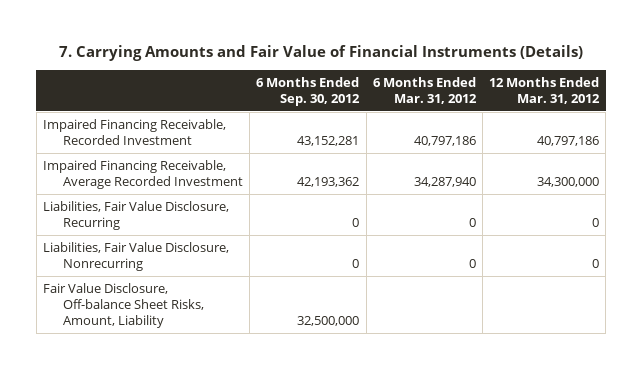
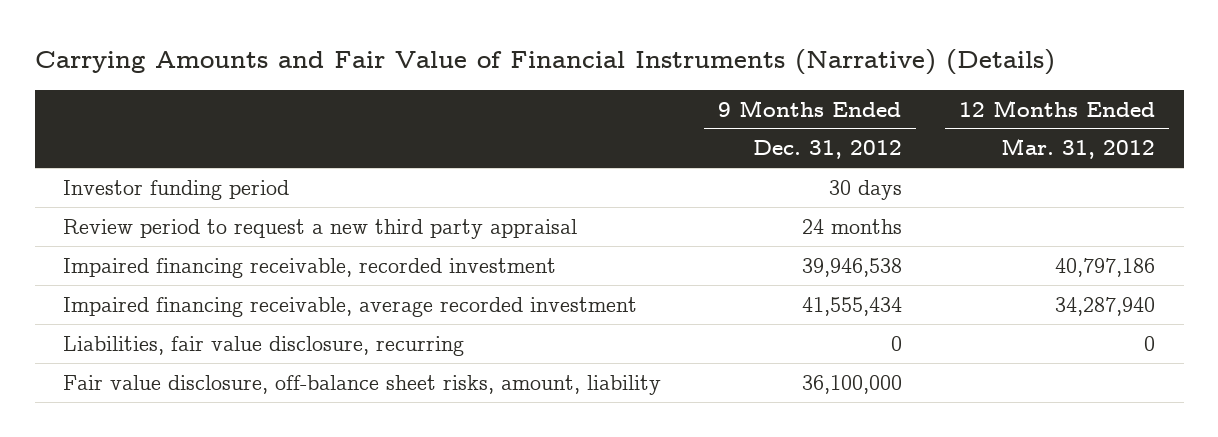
- 7. Carrying Amounts and Fair Value of Financial Instruments (Details)
+ Carrying Amounts and Fair Value of Financial Instruments (Narrative) (Details)
- | 6 Months Ended Sep. 30, 2012 | 6 Months Ended Mar. 31, 2012 | 12 Months Ended Mar. 31, 2012
+ | 9 Months Ended Dec. 31, 2012 | 12 Months Ended Mar. 31, 2012
- Impaired Financing Receivable, Recorded Investment | 43,152,281 | 40,797,186 | 40,797,186
- Impaired Financing Receivable, Average Recorded Investment | 42,193,362 | 34,287,940 | 34,300,000
- Liabilities, Fair Value Disclosure, Recurring | 0 | 0 | 0
- Liabilities, Fair Value Disclosure, Nonrecurring | 0 | 0 | 0
- Fair Value Disclosure, Off-balance Sheet Risks, Amount, Liability | 32,500,000 | |
+ Investor funding period | 30 days |
+ Review period to request a new third party appraisal | 24 months |
+ Impaired financing receivable, recorded investment | 39,946,538 | 40,797,186
+ Impaired financing receivable, average recorded investment | 41,555,434 | 34,287,940
+ Liabilities, fair value disclosure, recurring | 0 | 0
+ Fair value disclosure, off-balance sheet risks, amount, liability | 36,100,000 |

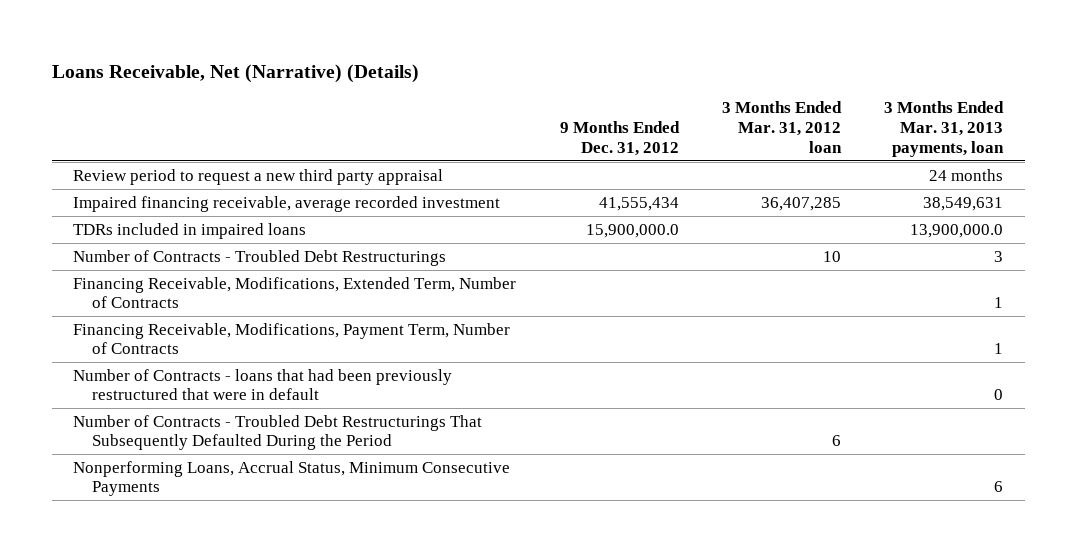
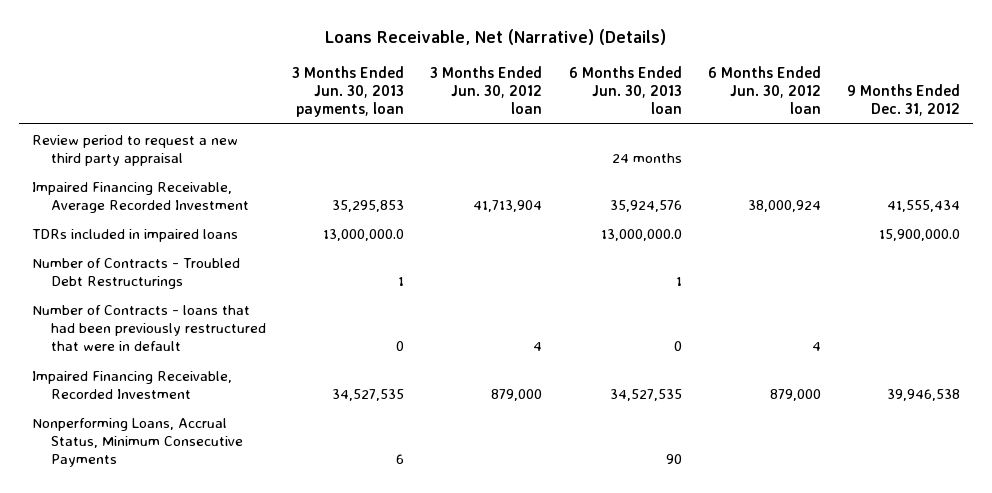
- | 9 Months Ended Dec. 31, 2012 | 3 Months Ended Mar. 31, 2012 loan | 3 Months Ended Mar. 31, 2013 payments, loan
+ | 3 Months Ended Jun. 30, 2013 payments, loan | 3 Months Ended Jun. 30, 2012 loan | 6 Months Ended Jun. 30, 2013 loan | 6 Months Ended Jun. 30, 2012 loan | 9 Months Ended Dec. 31, 2012
- Impaired financing receivable, average recorded investment | 41,555,434 | 36,407,285 | 38,549,631
+ Impaired Financing Receivable, Average Recorded Investment | 35,295,853 | 41,713,904 | 35,924,576 | 38,000,924 | 41,555,434
- Financing Receivable, Modifications, Extended Term, Number of Contracts | | | 1
- Financing Receivable, Modifications, Payment Term, Number of Contracts | | | 1
- Number of Contracts - Troubled Debt Restructurings That Subsequently Defaulted During the Period | | 6 |
+ Impaired Financing Receivable, Recorded Investment | 34,527,535 | 879,000 | 34,527,535 | 879,000 | 39,946,538

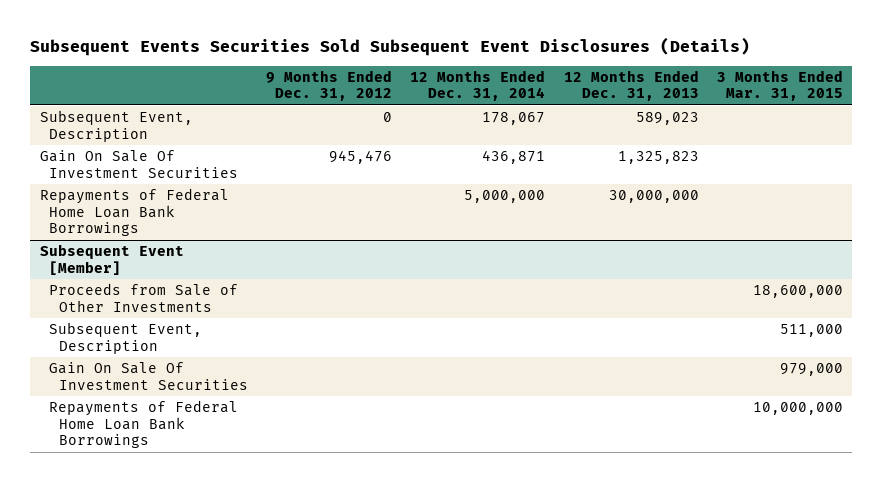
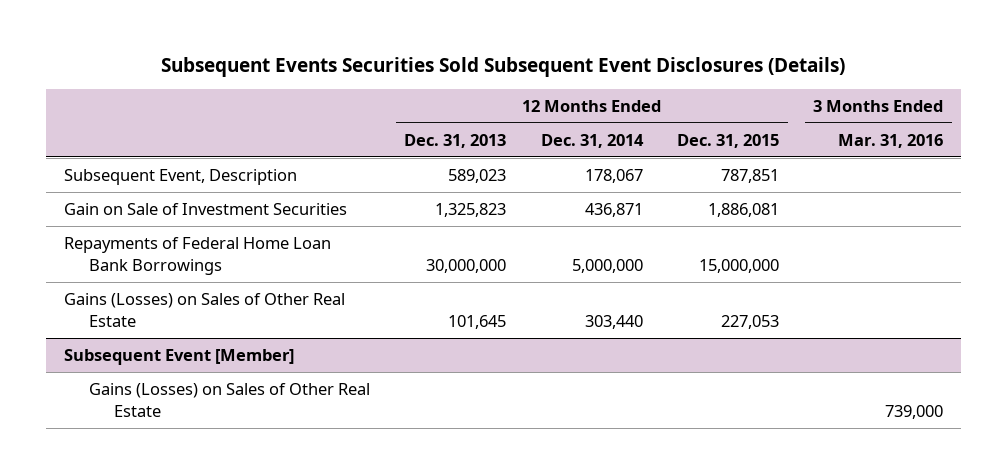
- | 9 Months Ended Dec. 31, 2012 | 12 Months Ended Dec. 31, 2014 | 12 Months Ended Dec. 31, 2013 | 3 Months Ended Mar. 31, 2015
+ | 12 Months Ended Dec. 31, 2013 | 12 Months Ended Dec. 31, 2014 | 12 Months Ended Dec. 31, 2015 | 3 Months Ended Mar. 31, 2016
- Gain On Sale Of Investment Securities | 945,476 | 436,871 | 1,325,823 |
+ Gain on Sale of Investment Securities | 1,325,823 | 436,871 | 1,886,081 |
+ Gains (Losses) on Sales of Other Real Estate | 101,645 | 303,440 | 227,053 |
@ Subsequent Event [Member]
- Proceeds from Sale of Other Investments | | | | 18,600,000
- Subsequent Event, Description | | | | 511,000
- Gain On Sale Of Investment Securities | | | | 979,000
- Repayments of Federal Home Loan Bank Borrowings | | | | 10,000,000
+ Gains (Losses) on Sales of Other Real Estate | | | | 739,000

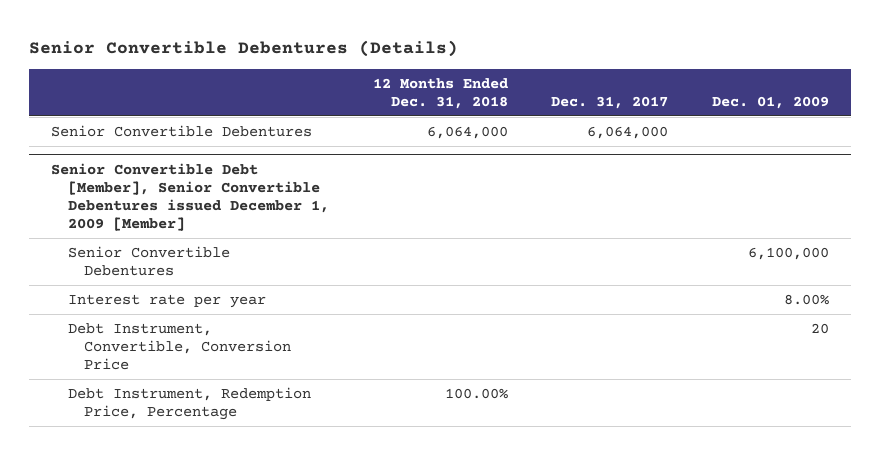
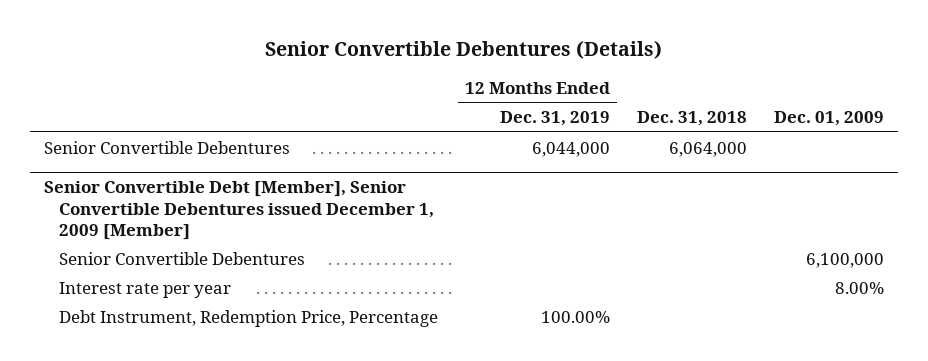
- | 12 Months Ended Dec. 31, 2018 | Dec. 31, 2017 | Dec. 01, 2009
+ | 12 Months Ended Dec. 31, 2019 | Dec. 31, 2018 | Dec. 01, 2009
@ Senior Convertible Debt [Member], Senior Convertible Debentures issued December 1, 2009 [Member]
- Debt Instrument, Convertible, Conversion Price | | | 20

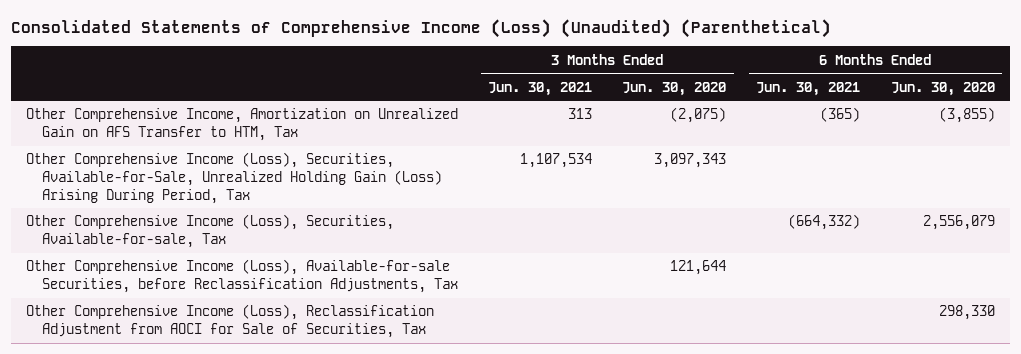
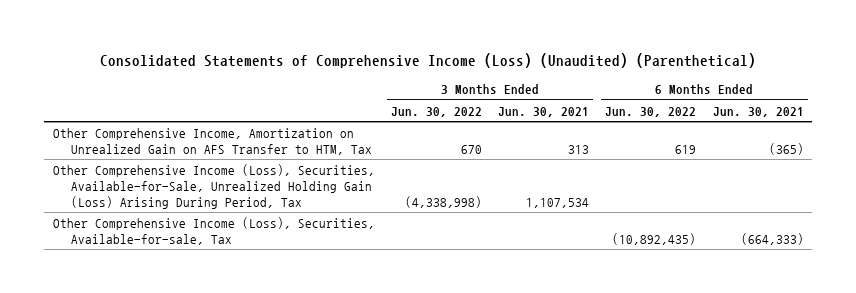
- | 3 Months Ended Jun. 30, 2021 | 3 Months Ended Jun. 30, 2020 | 6 Months Ended Jun. 30, 2021 | 6 Months Ended Jun. 30, 2020
+ | 3 Months Ended Jun. 30, 2022 | 3 Months Ended Jun. 30, 2021 | 6 Months Ended Jun. 30, 2022 | 6 Months Ended Jun. 30, 2021
- Other Comprehensive Income (Loss), Securities, Available-for-sale, Tax | | | (664,332) | 2,556,079
- Other Comprehensive Income (Loss), Available-for-sale Securities, before Reclassification Adjustments, Tax | | 121,644 | |
- Other Comprehensive Income (Loss), Reclassification Adjustment from AOCI for Sale of Securities, Tax | | | | 298,330
+ Other Comprehensive Income (Loss), Securities, Available-for-sale, Tax | | | (10,892,435) | (664,333)

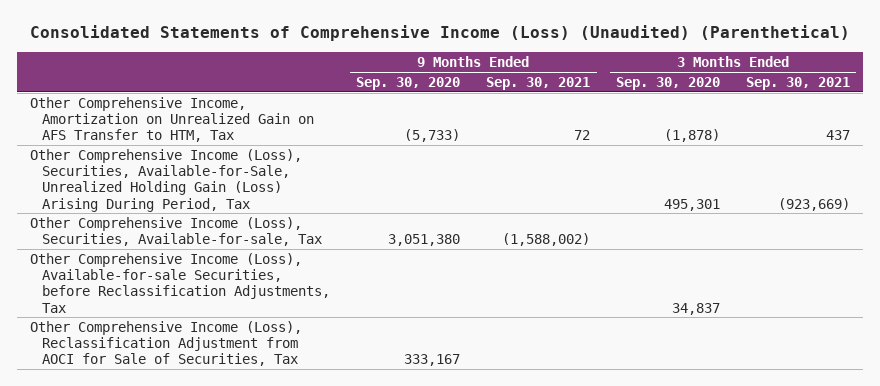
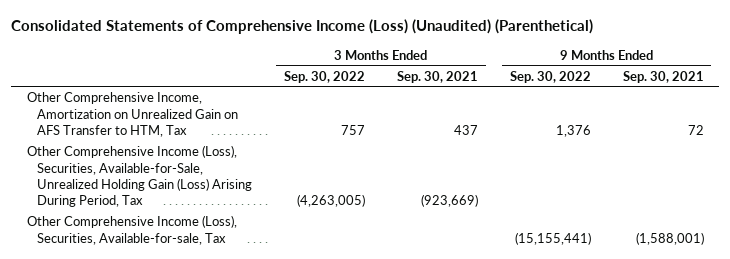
- | 9 Months Ended Sep. 30, 2020 | 9 Months Ended Sep. 30, 2021 | 3 Months Ended Sep. 30, 2020 | 3 Months Ended Sep. 30, 2021
+ | 3 Months Ended Sep. 30, 2022 | 3 Months Ended Sep. 30, 2021 | 9 Months Ended Sep. 30, 2022 | 9 Months Ended Sep. 30, 2021
- Other Comprehensive Income (Loss), Securities, Available-for-sale, Tax | 3,051,380 | (1,588,002) | |
- Other Comprehensive Income (Loss), Available-for-sale Securities, before Reclassification Adjustments, Tax | | | 34,837 |
- Other Comprehensive Income (Loss), Reclassification Adjustment from AOCI for Sale of Securities, Tax | 333,167 | | |
+ Other Comprehensive Income (Loss), Securities, Available-for-sale, Tax | | | (15,155,441) | (1,588,001)

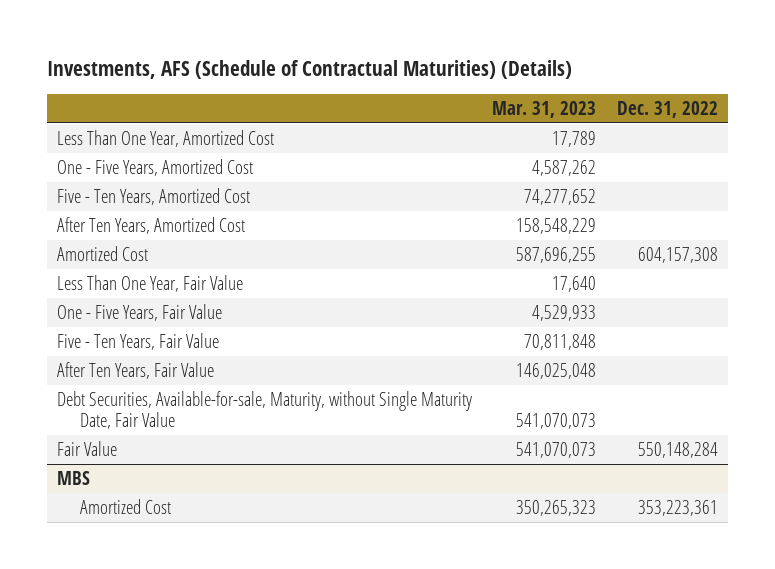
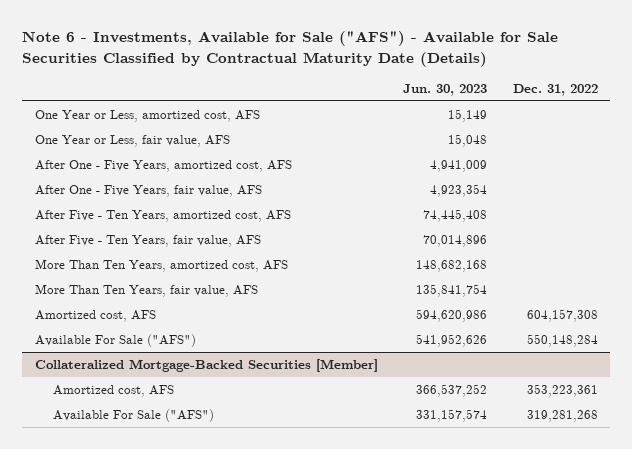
- Investments, AFS (Schedule of Contractual Maturities) (Details)
+ Note 6 - Investments, Available for Sale ("AFS") - Available for Sale Securities Classified by Contractual Maturity Date (Details)
- | Mar. 31, 2023 | Dec. 31, 2022
+ | Jun. 30, 2023 | Dec. 31, 2022
- Less Than One Year, Amortized Cost | 17,789 |
- One - Five Years, Amortized Cost | 4,587,262 |
- Five - Ten Years, Amortized Cost | 74,277,652 |
- After Ten Years, Amortized Cost | 158,548,229 |
- Amortized Cost | 587,696,255 | 604,157,308
- Less Than One Year, Fair Value | 17,640 |
- One - Five Years, Fair Value | 4,529,933 |
- Five - Ten Years, Fair Value | 70,811,848 |
- After Ten Years, Fair Value | 146,025,048 |
- Debt Securities, Available-for-sale, Maturity, without Single Maturity Date, Fair Value | 541,070,073 |
- Fair Value | 541,070,073 | 550,148,284
- MBS
- Amortized Cost | 350,265,323 | 353,223,361
+ One Year or Less, amortized cost, AFS | 15,149 |
+ One Year or Less, fair value, AFS | 15,048 |
+ After One - Five Years, amortized cost, AFS | 4,941,009 |
+ After One - Five Years, fair value, AFS | 4,923,354 |
+ After Five - Ten Years, amortized cost, AFS | 74,445,408 |
+ After Five - Ten Years, fair value, AFS | 70,014,896 |
+ More Than Ten Years, amortized cost, AFS | 148,682,168 |
+ More Than Ten Years, fair value, AFS | 135,841,754 |
+ Amortized cost, AFS | 594,620,986 | 604,157,308
+ Available For Sale ("AFS") | 541,952,626 | 550,148,284
+ Collateralized Mortgage-Backed Securities [Member]
+ Amortized cost, AFS | 366,537,252 | 353,223,361
+ Available For Sale ("AFS") | 331,157,574 | 319,281,268

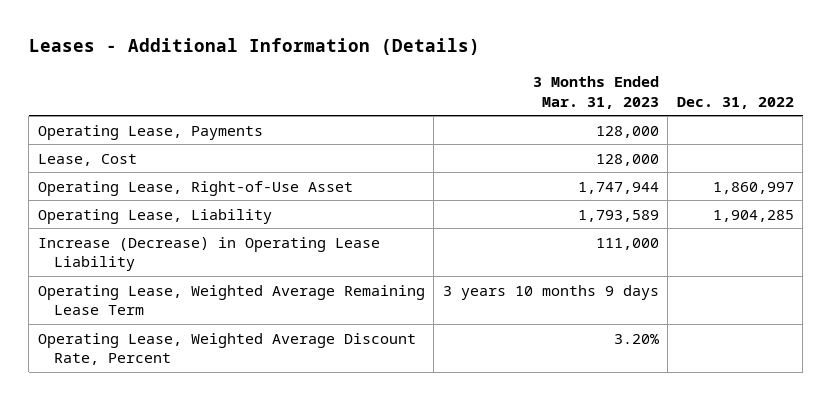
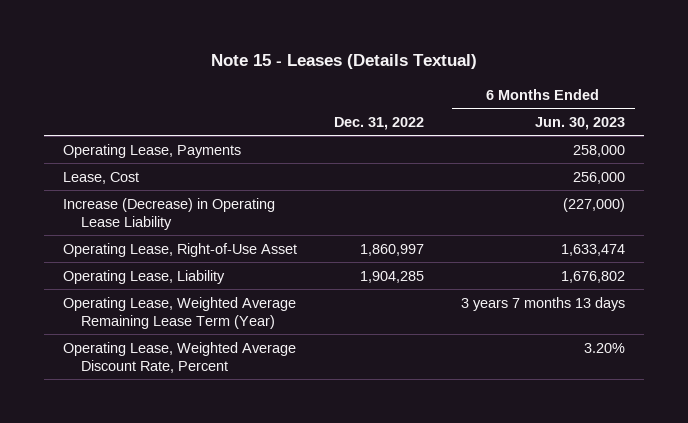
- Leases - Additional Information (Details)
+ Note 15 - Leases (Details Textual)
- | 3 Months Ended Mar. 31, 2023 | Dec. 31, 2022
+ | Dec. 31, 2022 | 6 Months Ended Jun. 30, 2023
moved up: Increase (Decrease) in Operating Lease Liability | | (227,000)
- Operating Lease, Weighted Average Remaining Lease Term | 3 years 10 months 9 days |
+ Operating Lease, Weighted Average Remaining Lease Term (Year) | | 3 years 7 months 13 days

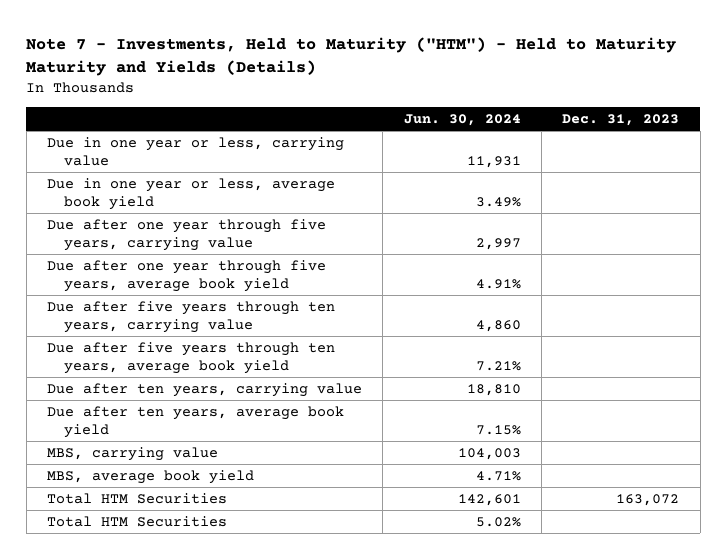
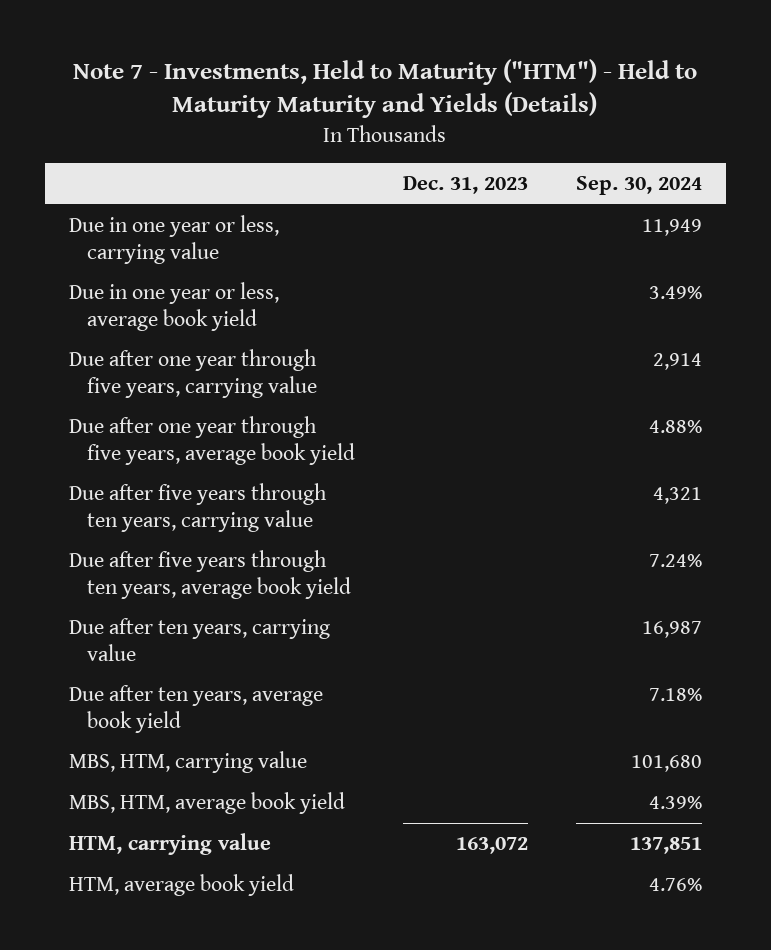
- | Jun. 30, 2024 | Dec. 31, 2023
+ | Dec. 31, 2023 | Sep. 30, 2024
- MBS, carrying value | 104,003 |
- MBS, average book yield | 4.71% |
- Total HTM Securities | 142,601 | 163,072
- Total HTM Securities | 5.02% |
+ MBS, HTM, carrying value | | 101,680
+ MBS, HTM, average book yield | | 4.39%
+ HTM, carrying value | 163,072 | 137,851
+ HTM, average book yield | | 4.76%

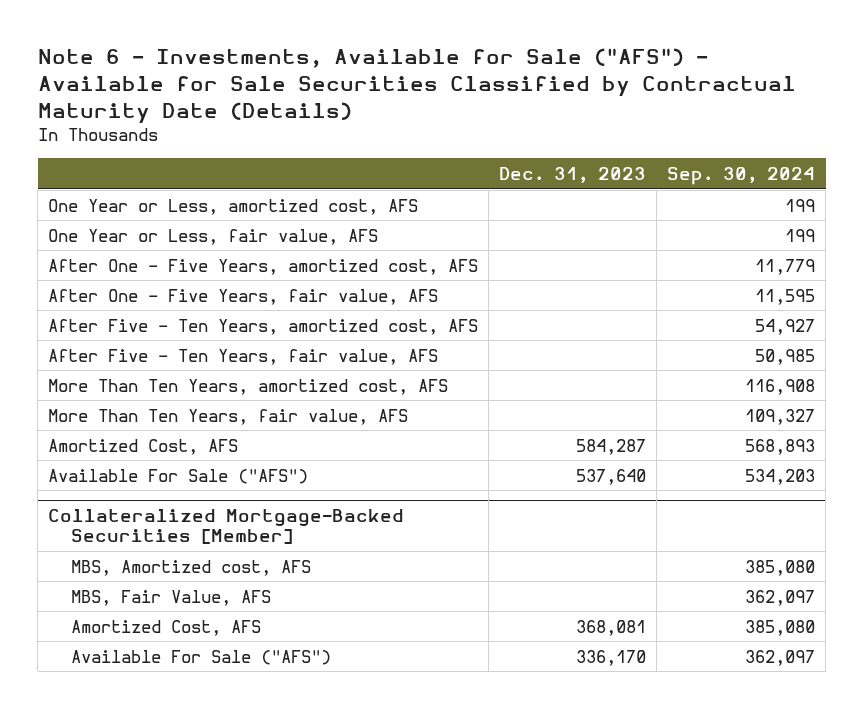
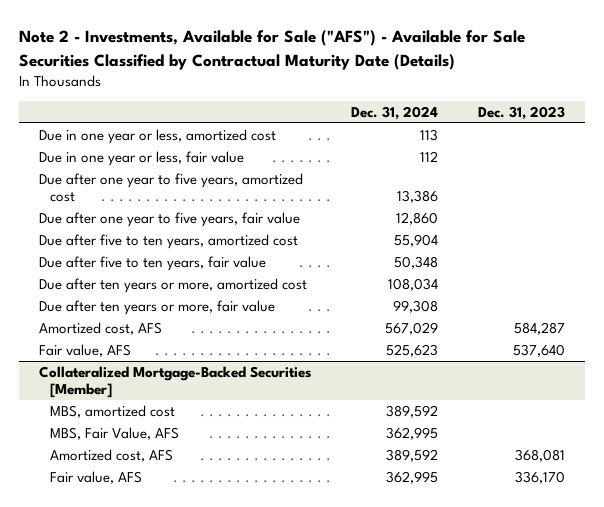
- Note 6 - Investments, Available for Sale ("AFS") - Available for Sale Securities Classified by Contractual Maturity Date (Details)
+ Note 2 - Investments, Available for Sale ("AFS") - Available for Sale Securities Classified by Contractual Maturity Date (Details)
- | Dec. 31, 2023 | Sep. 30, 2024
+ | Dec. 31, 2024 | Dec. 31, 2023
- One Year or Less, amortized cost, AFS | | 199
- One Year or Less, fair value, AFS | | 199
- After One - Five Years, amortized cost, AFS | | 11,779
- After One - Five Years, fair value, AFS | | 11,595
- After Five - Ten Years, amortized cost, AFS | | 54,927
- After Five - Ten Years, fair value, AFS | | 50,985
- More Than Ten Years, amortized cost, AFS | | 116,908
- More Than Ten Years, fair value, AFS | | 109,327
- Amortized Cost, AFS | 584,287 | 568,893
- Available For Sale ("AFS") | 537,640 | 534,203
+ Due in one year or less, amortized cost | 113 |
+ Due in one year or less, fair value | 112 |
+ Due after one year to five years, amortized cost | 13,386 |
+ Due after one year to five years, fair value | 12,860 |
+ Due after five to ten years, amortized cost | 55,904 |
+ Due after five to ten years, fair value | 50,348 |
+ Due after ten years or more, amortized cost | 108,034 |
+ Due after ten years or more, fair value | 99,308 |
+ Amortized cost, AFS | 567,029 | 584,287
+ Fair value, AFS | 525,623 | 537,640
@ Collateralized Mortgage-Backed Securities [Member]
- MBS, Amortized cost, AFS | | 385,080
+ MBS, amortized cost | 389,592 |
- Amortized Cost, AFS | 368,081 | 385,080
- Available For Sale ("AFS") | 336,170 | 362,097
+ Amortized cost, AFS | 389,592 | 368,081
+ Fair value, AFS | 362,995 | 336,170

